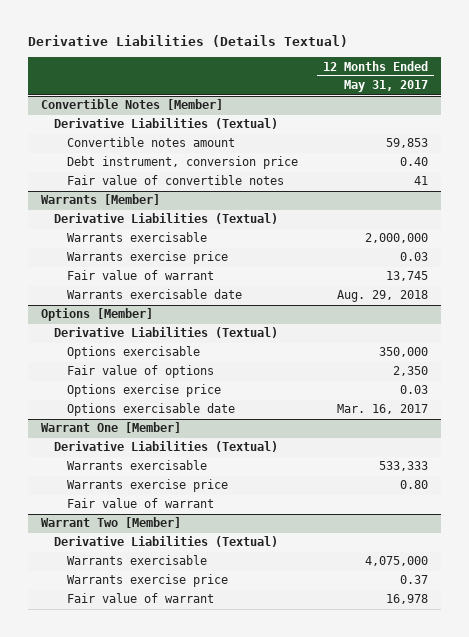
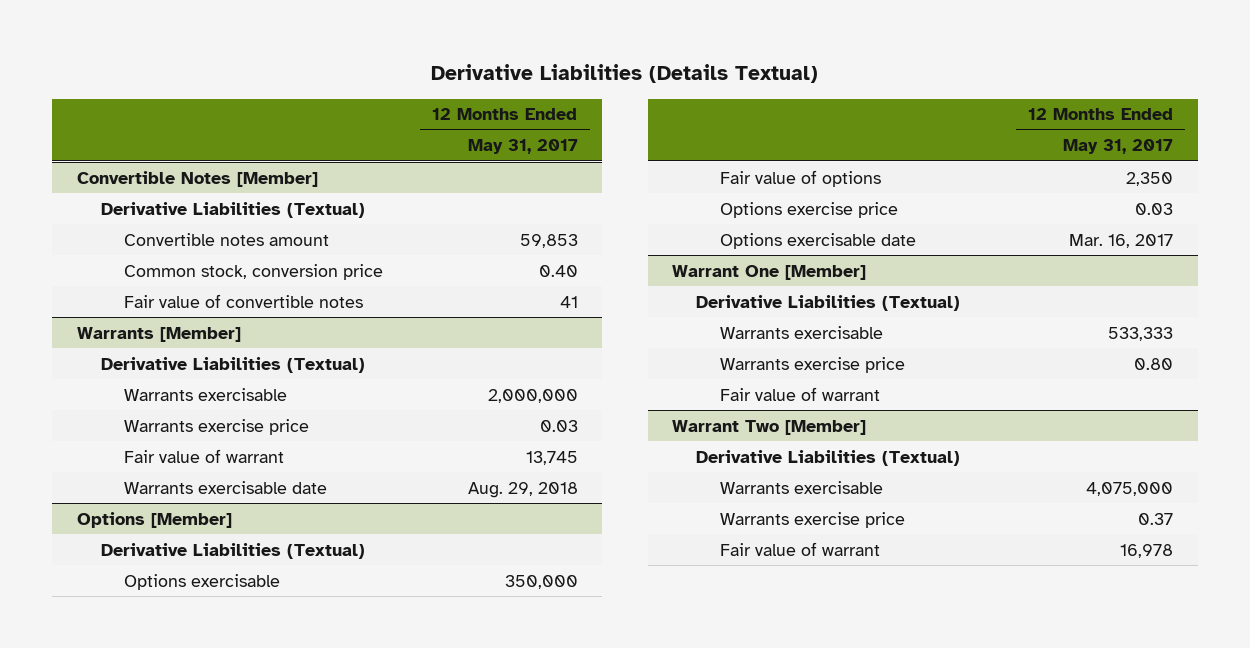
@ Convertible Notes [Member]
- Debt instrument, conversion price | 0.40
+ Common stock, conversion price | 0.40

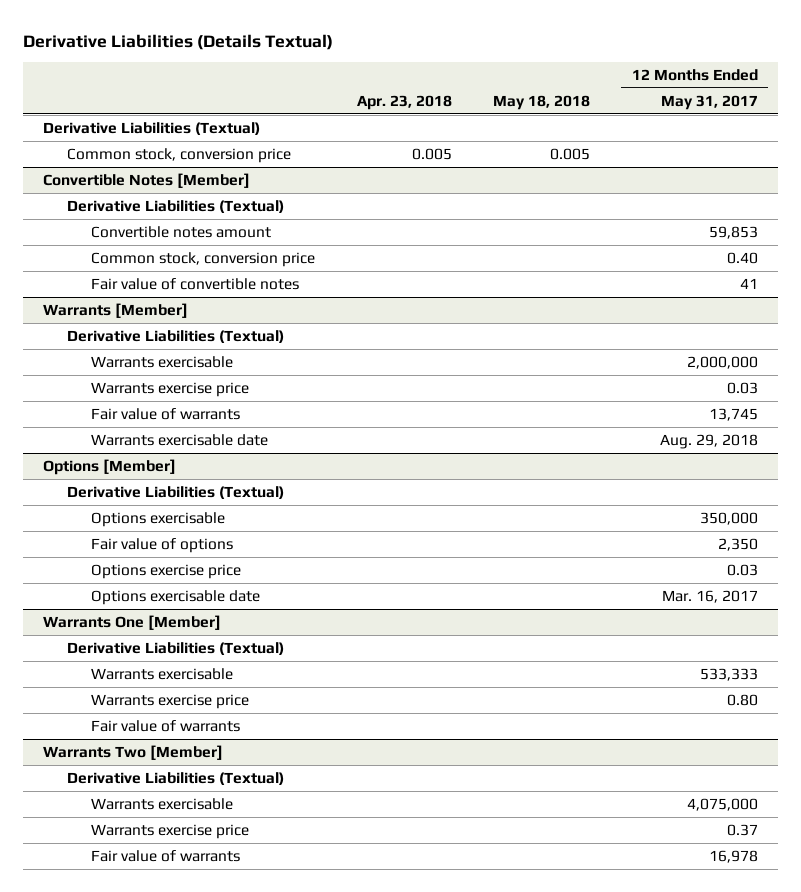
- | 12 Months Ended May 31, 2017
+ | Apr. 23, 2018 | May 18, 2018 | 12 Months Ended May 31, 2017
+ Derivative Liabilities (Textual)
+ Common stock, conversion price | 0.005 | 0.005 |
@ Warrants [Member]
- Fair value of warrant | 13,745
+ Fair value of warrants | | | 13,745
- Warrant One [Member]
+ Warrants One [Member]
- Fair value of warrant
- Warrant Two [Member]
+ Fair value of warrants
+ Warrants Two [Member]
- Fair value of warrant | 16,978
+ Fair value of warrants | | | 16,978

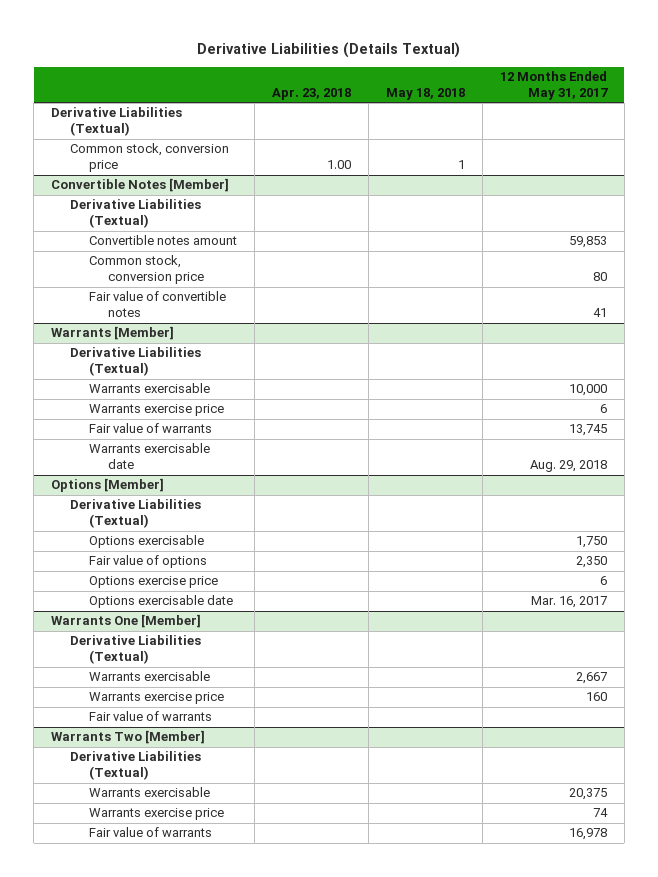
- Common stock, conversion price | 0.005 | 0.005 |
+ Common stock, conversion price | 1.00 | 1 |
@ Convertible Notes [Member]
- Common stock, conversion price | | | 0.40
+ Common stock, conversion price | | | 80
@ Warrants [Member]
- Warrants exercisable | | | 2,000,000
- Warrants exercise price | | | 0.03
+ Warrants exercisable | | | 10,000
+ Warrants exercise price | | | 6
@ Options [Member]
- Options exercisable | | | 350,000
+ Options exercisable | | | 1,750
- Options exercise price | | | 0.03
+ Options exercise price | | | 6
@ Warrants One [Member]
- Warrants exercisable | | | 533,333
- Warrants exercise price | | | 0.80
+ Warrants exercisable | | | 2,667
+ Warrants exercise price | | | 160
@ Warrants Two [Member]
- Warrants exercisable | | | 4,075,000
- Warrants exercise price | | | 0.37
+ Warrants exercisable | | | 20,375
+ Warrants exercise price | | | 74

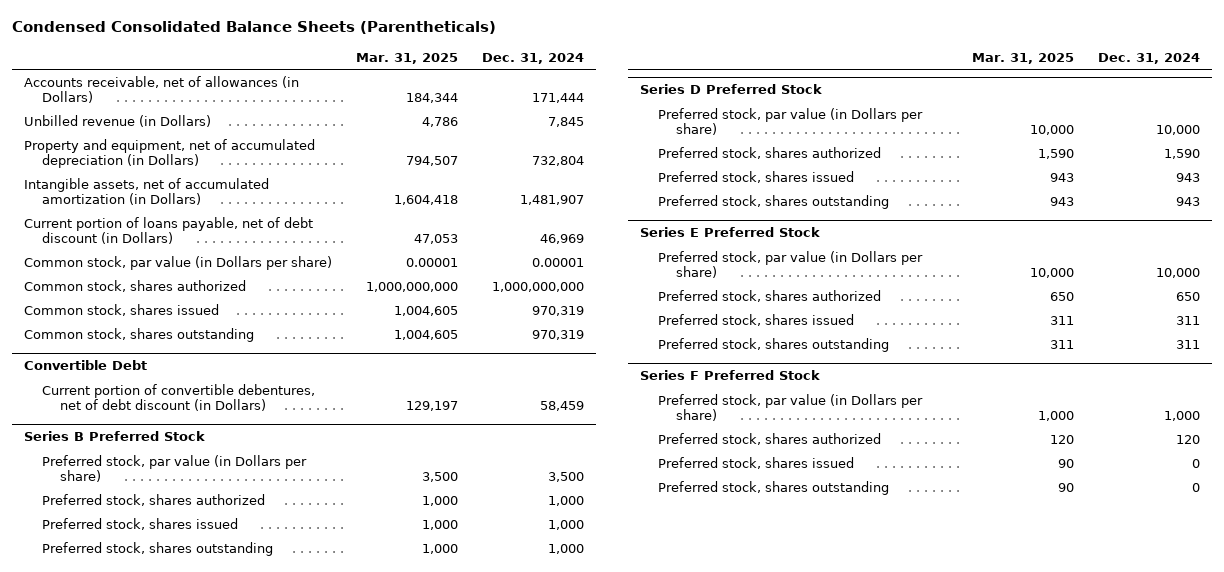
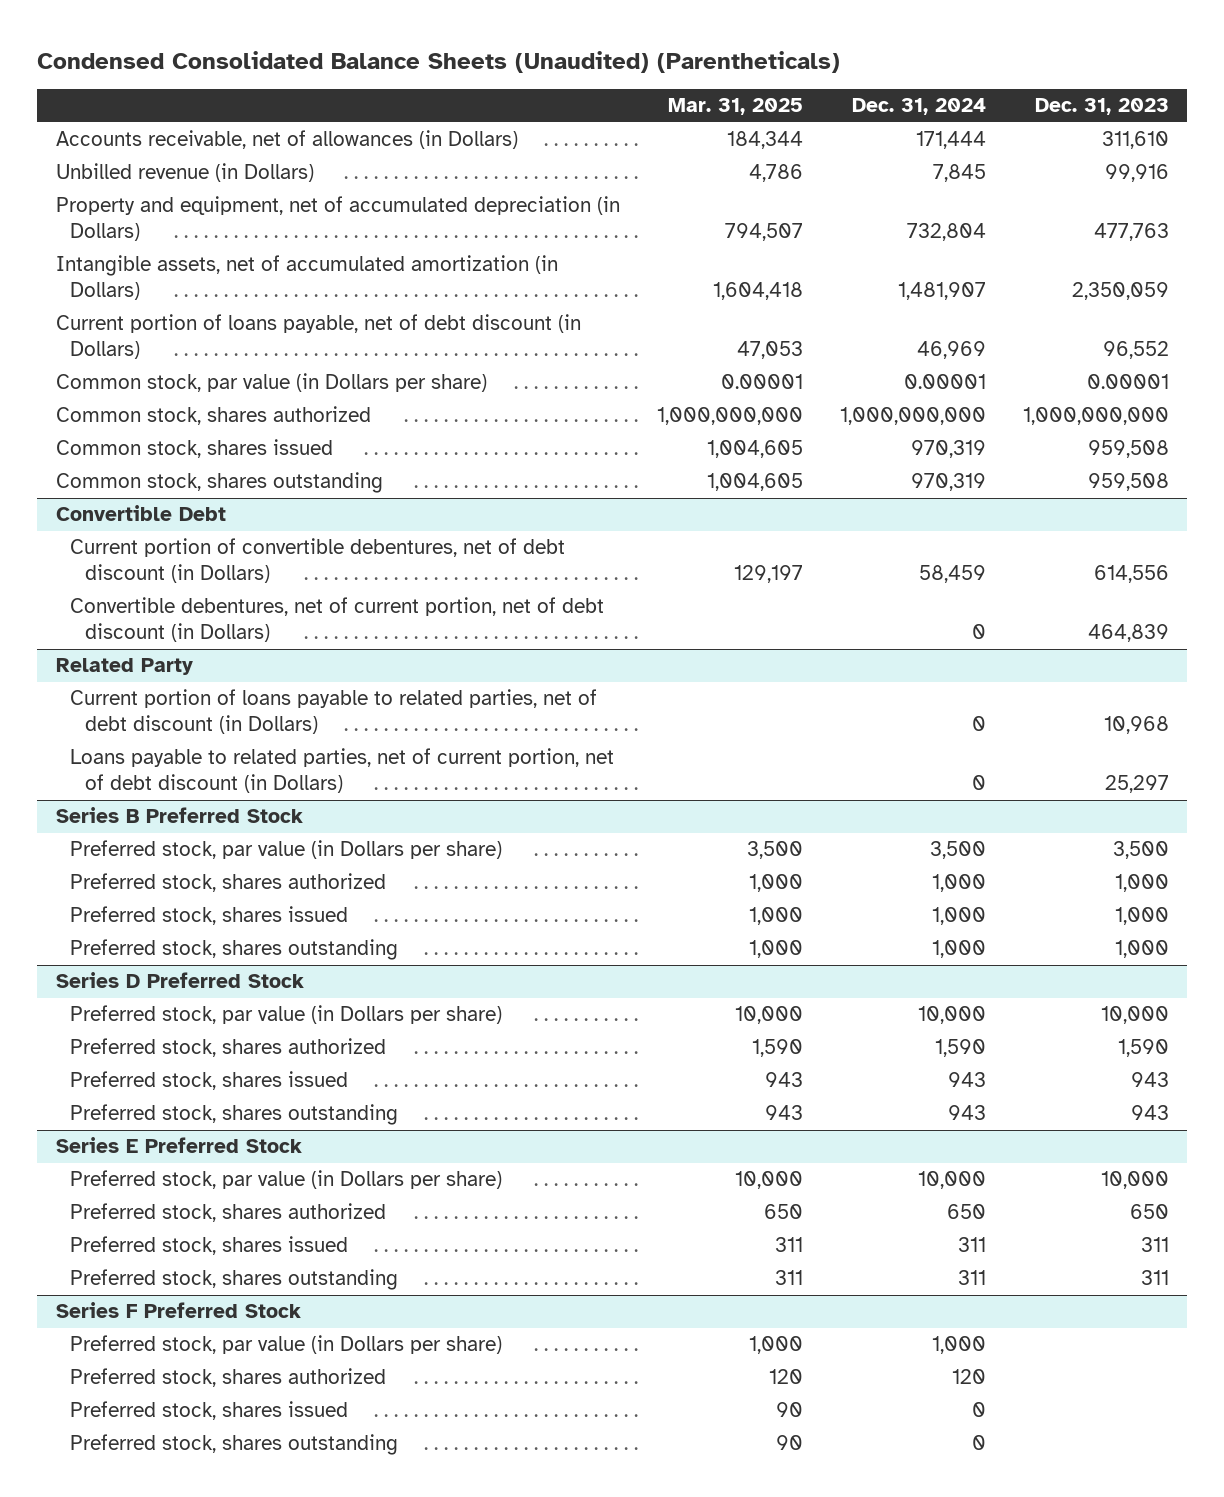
- Condensed Consolidated Balance Sheets (Parentheticals)
+ Condensed Consolidated Balance Sheets (Unaudited) (Parentheticals)
- | Mar. 31, 2025 | Dec. 31, 2024
+ | Mar. 31, 2025 | Dec. 31, 2024 | Dec. 31, 2023
@ Convertible Debt
+ Convertible debentures, net of current portion, net of debt discount (in Dollars) | | 0 | 464,839
+ Related Party
+ Current portion of loans payable to related parties, net of debt discount (in Dollars) | | 0 | 10,968
+ Loans payable to related parties, net of current portion, net of debt discount (in Dollars) | | 0 | 25,297

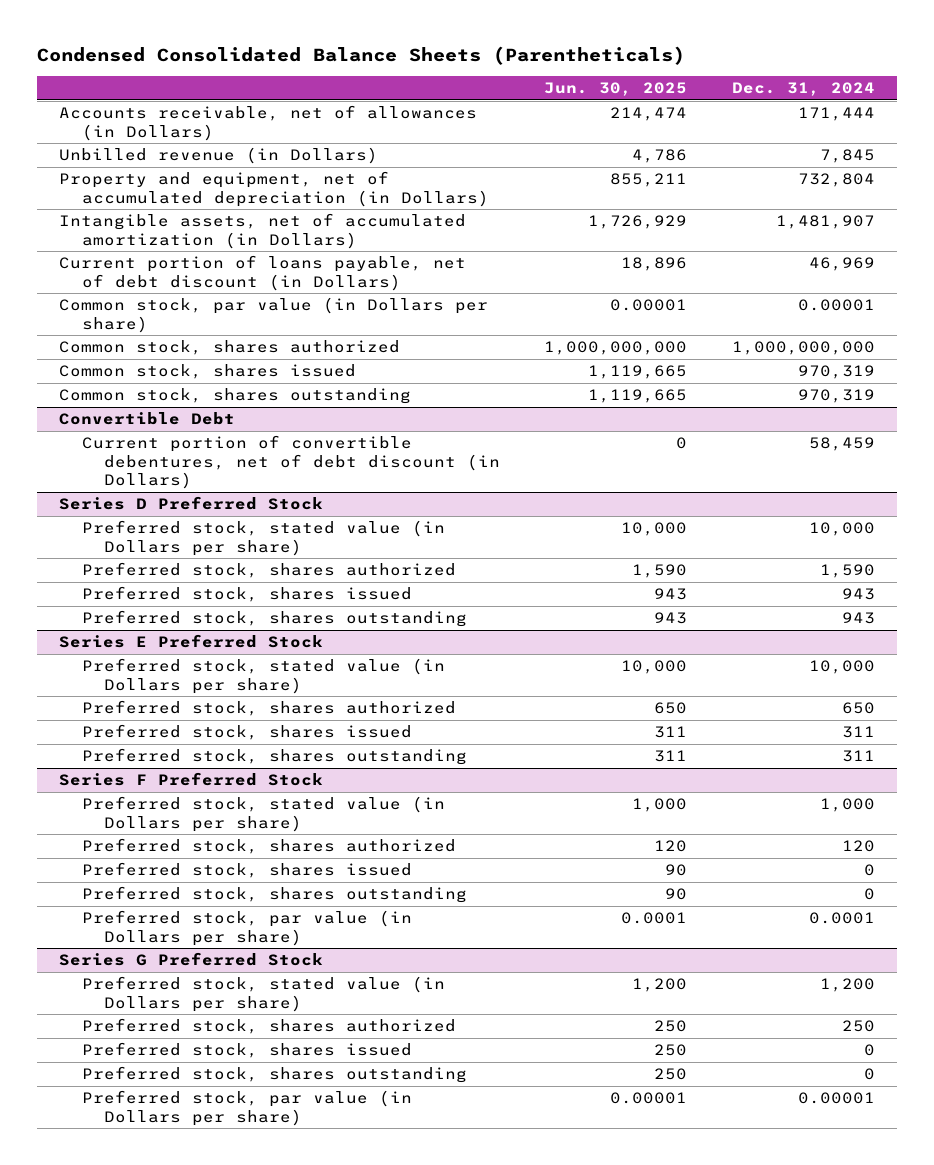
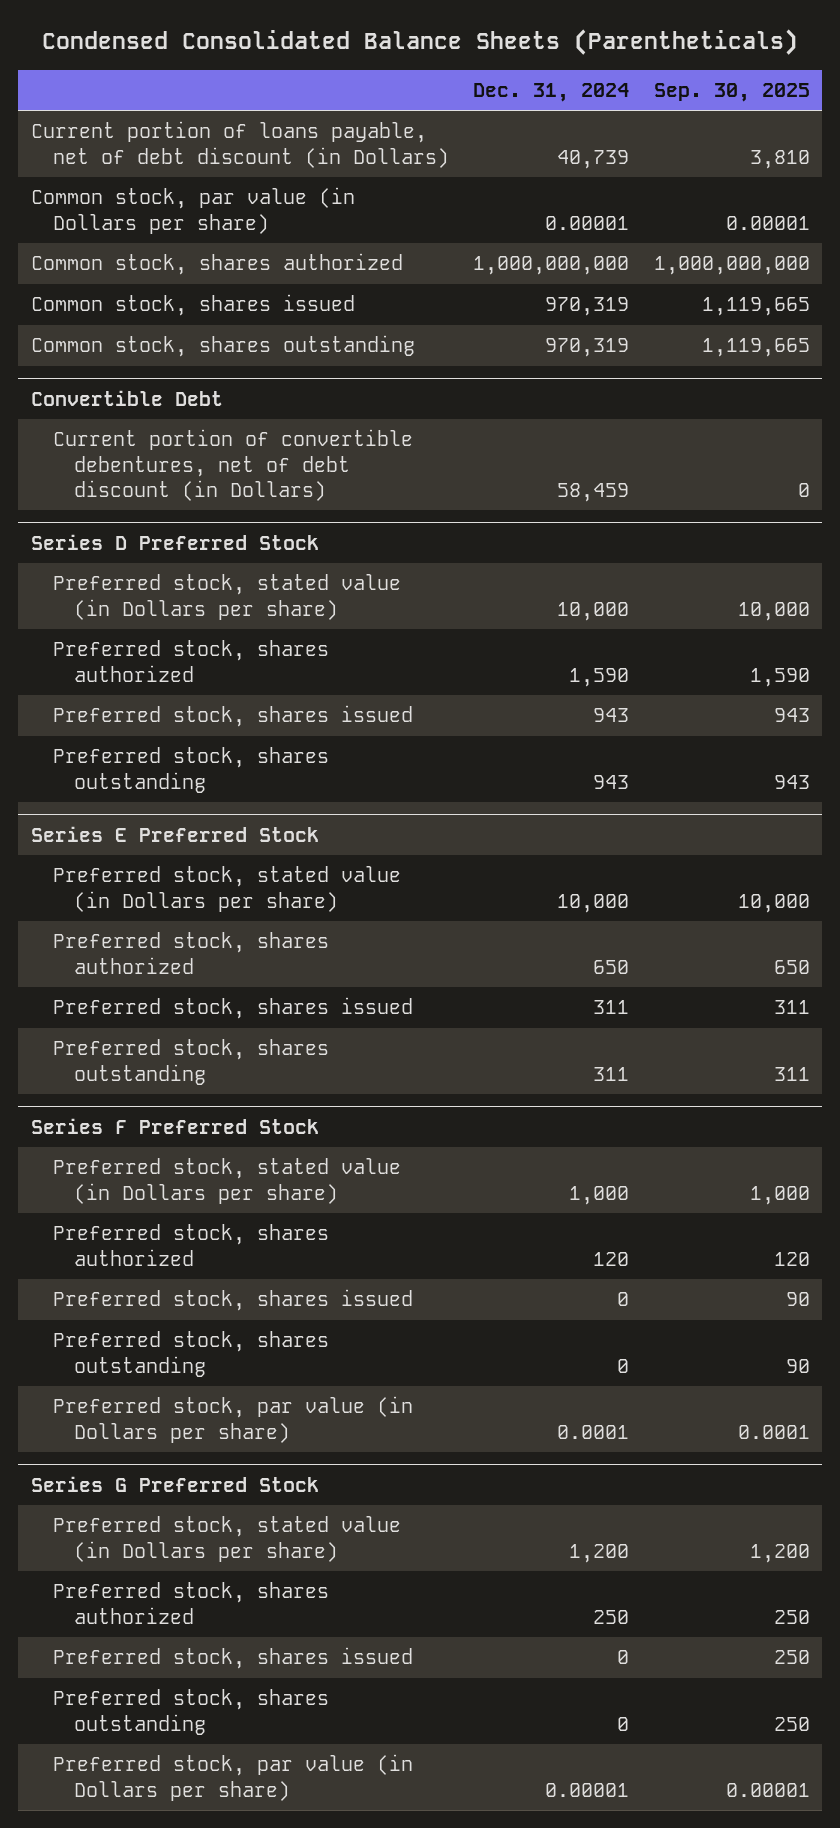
- | Jun. 30, 2025 | Dec. 31, 2024
+ | Dec. 31, 2024 | Sep. 30, 2025
- Accounts receivable, net of allowances (in Dollars) | 214,474 | 171,444
- Unbilled revenue (in Dollars) | 4,786 | 7,845
- Property and equipment, net of accumulated depreciation (in Dollars) | 855,211 | 732,804
- Intangible assets, net of accumulated amortization (in Dollars) | 1,726,929 | 1,481,907
- Current portion of loans payable, net of debt discount (in Dollars) | 18,896 | 46,969
+ Current portion of loans payable, net of debt discount (in Dollars) | 40,739 | 3,810

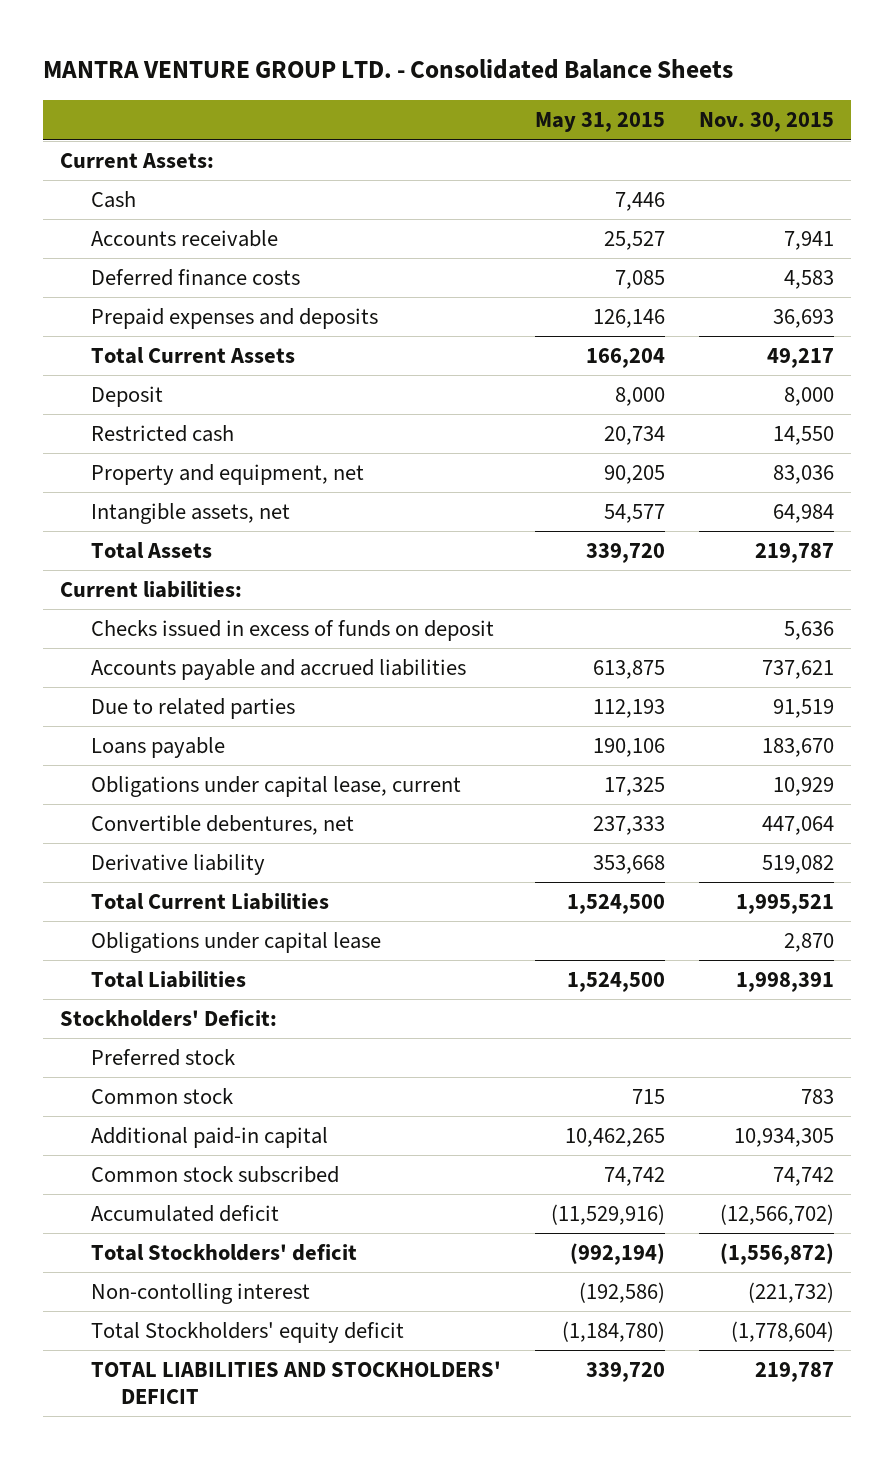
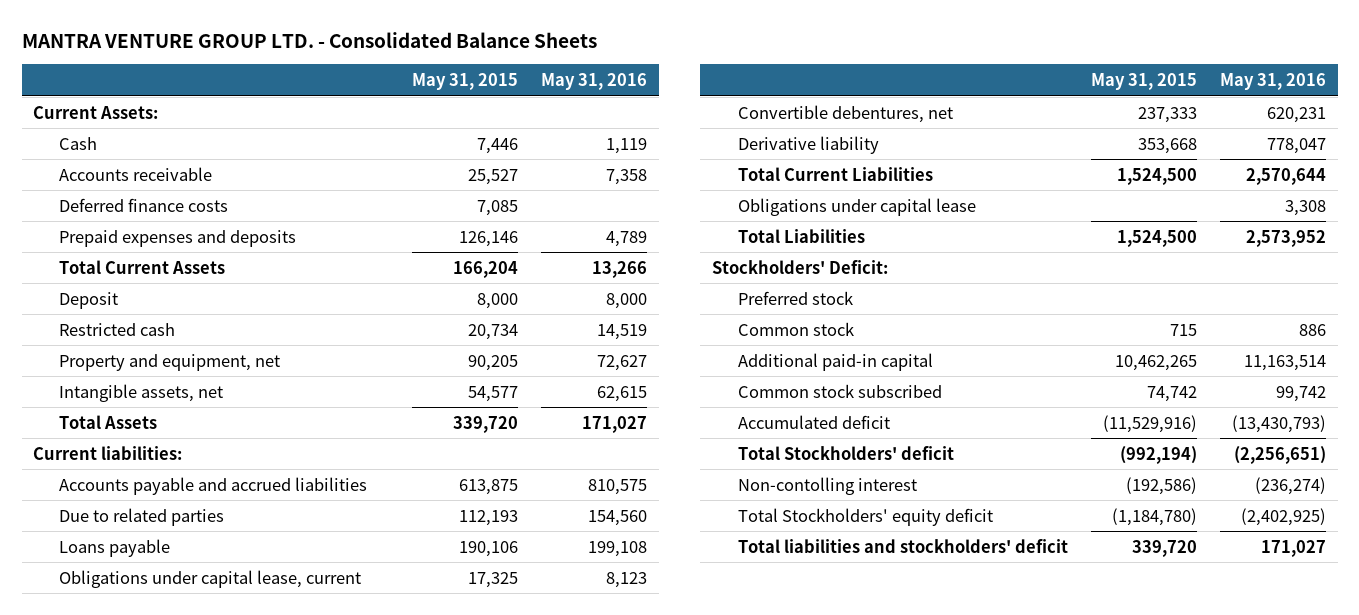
- | May 31, 2015 | Nov. 30, 2015
+ | May 31, 2015 | May 31, 2016
- Checks issued in excess of funds on deposit | | 5,636
- TOTAL LIABILITIES AND STOCKHOLDERS' DEFICIT | 339,720 | 219,787
+ Total liabilities and stockholders' deficit | 339,720 | 171,027

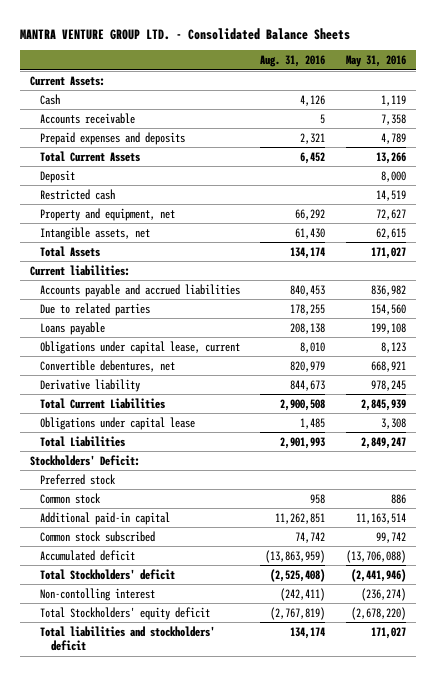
- | May 31, 2015 | May 31, 2016
+ | Aug. 31, 2016 | May 31, 2016
- Deferred finance costs | 7,085 |
- Accounts payable and accrued liabilities | 613,875 | 810,575
+ Accounts payable and accrued liabilities | 840,453 | 836,982
- Convertible debentures, net | 237,333 | 620,231
- Derivative liability | 353,668 | 778,047
- Total Current Liabilities | 1,524,500 | 2,570,644
+ Convertible debentures, net | 820,979 | 668,921
+ Derivative liability | 844,673 | 978,245
+ Total Current Liabilities | 2,900,508 | 2,845,939
- Total Liabilities | 1,524,500 | 2,573,952
+ Total Liabilities | 2,901,993 | 2,849,247
- Accumulated deficit | (11,529,916) | (13,430,793)
- Total Stockholders' deficit | (992,194) | (2,256,651)
+ Accumulated deficit | (13,863,959) | (13,706,088)
+ Total Stockholders' deficit | (2,525,408) | (2,441,946)
- Total Stockholders' equity deficit | (1,184,780) | (2,402,925)
+ Total Stockholders' equity deficit | (2,767,819) | (2,678,220)

